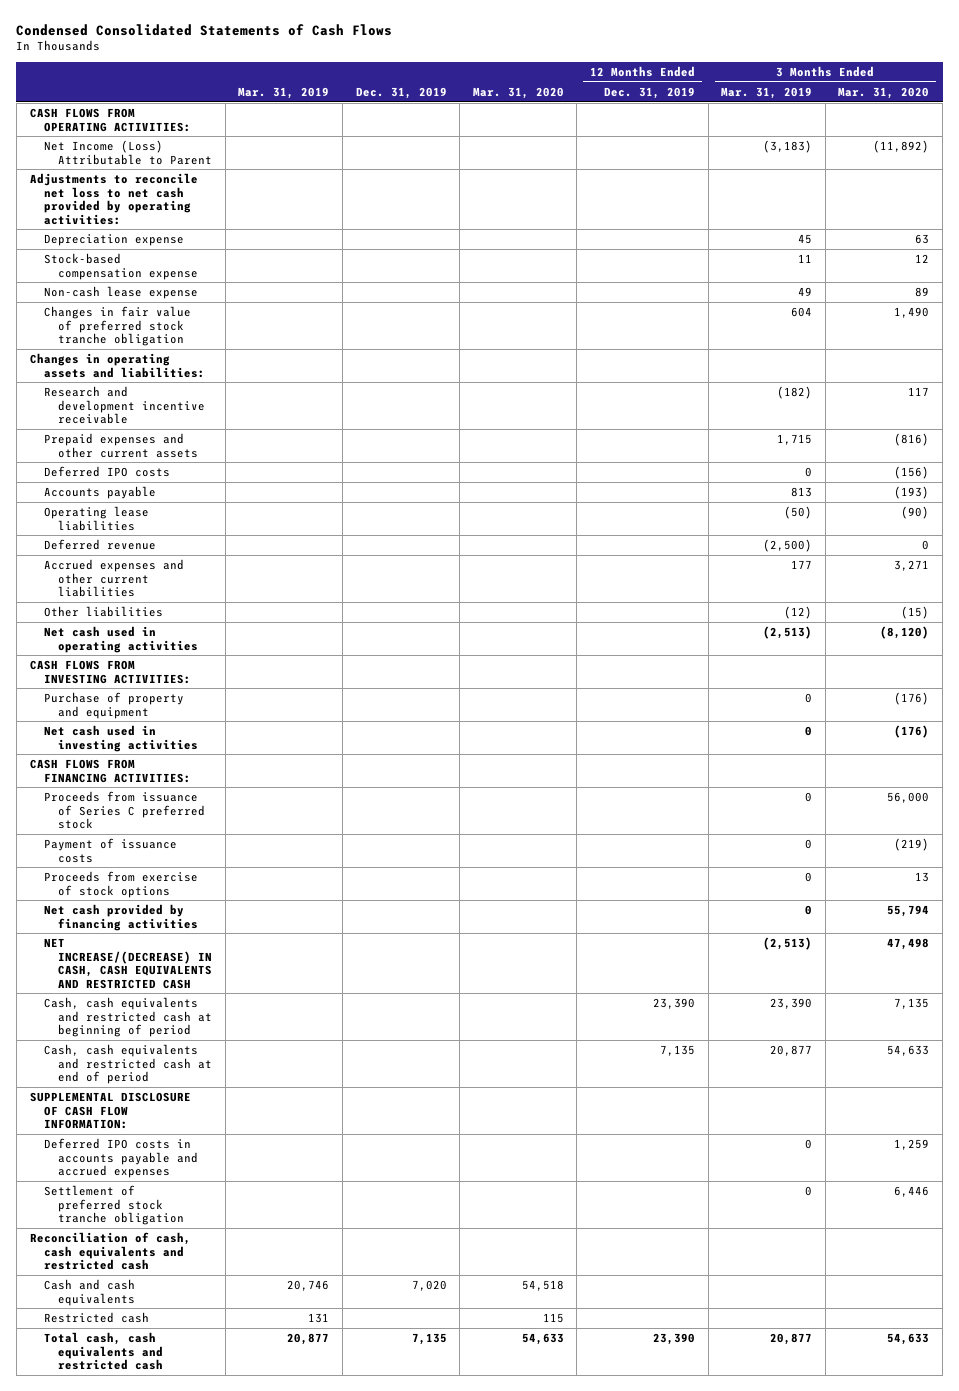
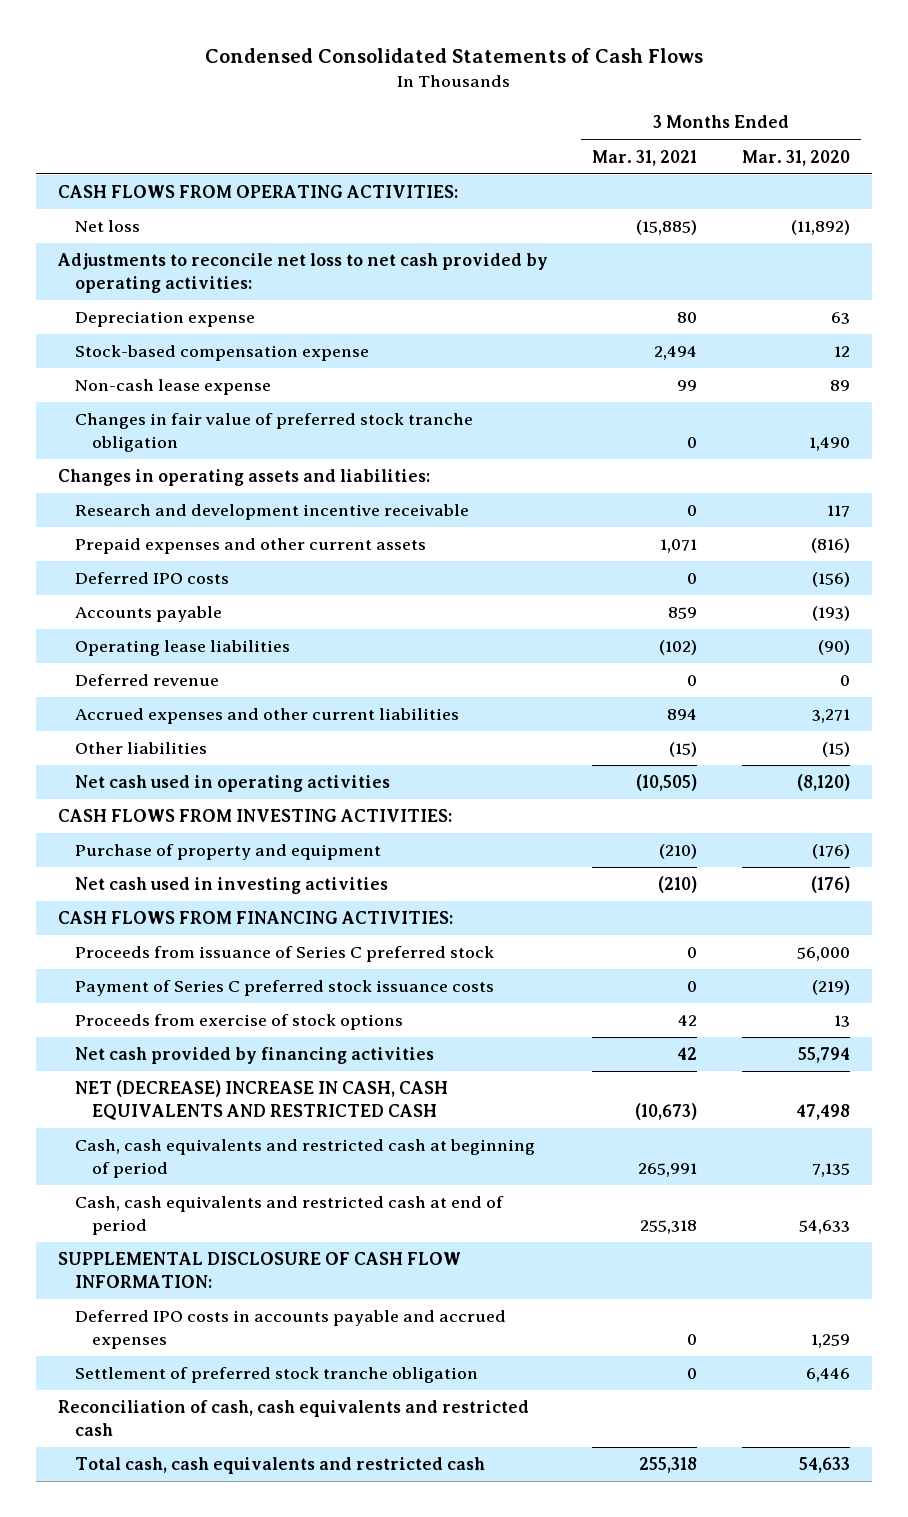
- | Mar. 31, 2019 | Dec. 31, 2019 | Mar. 31, 2020 | 12 Months Ended Dec. 31, 2019 | 3 Months Ended Mar. 31, 2019 | 3 Months Ended Mar. 31, 2020
+ | 3 Months Ended Mar. 31, 2021 | 3 Months Ended Mar. 31, 2020
- Net Income (Loss) Attributable to Parent | | | | | (3,183) | (11,892)
+ Net loss | (15,885) | (11,892)
- Payment of issuance costs | | | | | 0 | (219)
+ Payment of Series C preferred stock issuance costs | 0 | (219)
- NET INCREASE/(DECREASE) IN CASH, CASH EQUIVALENTS AND RESTRICTED CASH | | | | | (2,513) | 47,498
+ NET (DECREASE) INCREASE IN CASH, CASH EQUIVALENTS AND RESTRICTED CASH | (10,673) | 47,498
- Cash and cash equivalents | 20,746 | 7,020 | 54,518 | | |
- Restricted cash | 131 | | 115 | | |

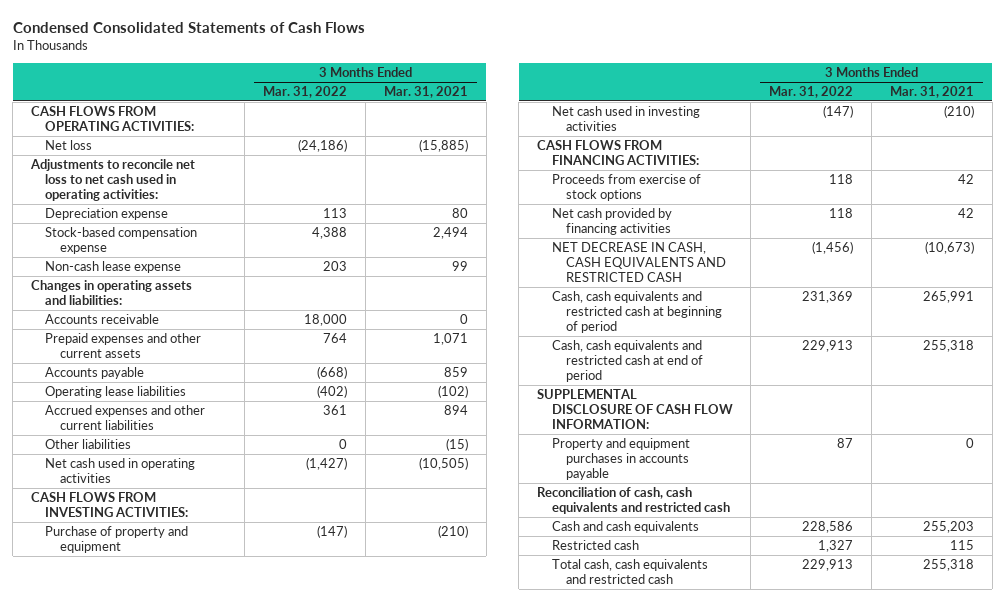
- | 3 Months Ended Mar. 31, 2021 | 3 Months Ended Mar. 31, 2020
+ | 3 Months Ended Mar. 31, 2022 | 3 Months Ended Mar. 31, 2021
- Adjustments to reconcile net loss to net cash provided by operating activities:
+ Adjustments to reconcile net loss to net cash used in operating activities:
- Changes in fair value of preferred stock tranche obligation | 0 | 1,490
- Research and development incentive receivable | 0 | 117
+ Accounts receivable | 18,000 | 0
- Deferred IPO costs | 0 | (156)
- Deferred revenue | 0 | 0
- Proceeds from issuance of Series C preferred stock | 0 | 56,000
- Payment of Series C preferred stock issuance costs | 0 | (219)
- NET (DECREASE) INCREASE IN CASH, CASH EQUIVALENTS AND RESTRICTED CASH | (10,673) | 47,498
+ NET DECREASE IN CASH, CASH EQUIVALENTS AND RESTRICTED CASH | (1,456) | (10,673)
- Deferred IPO costs in accounts payable and accrued expenses | 0 | 1,259
- Settlement of preferred stock tranche obligation | 0 | 6,446
+ Property and equipment purchases in accounts payable | 87 | 0
+ Cash and cash equivalents | 228,586 | 255,203
+ Restricted cash | 1,327 | 115

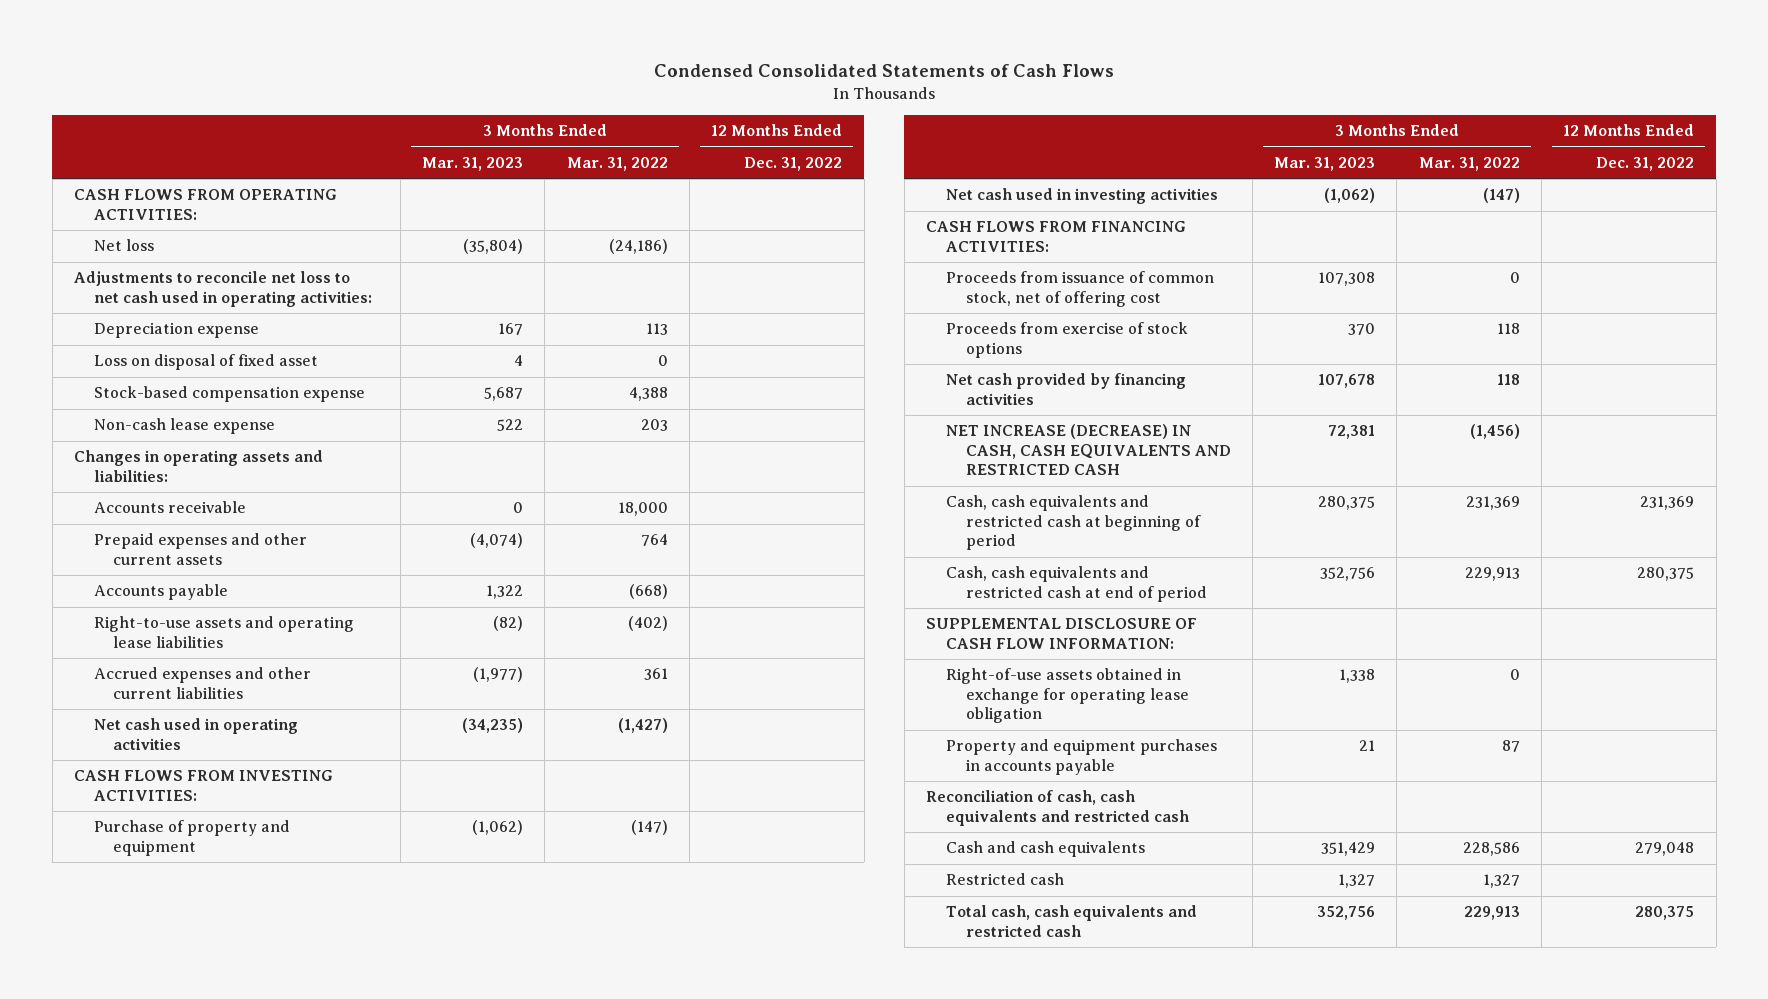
- | 3 Months Ended Mar. 31, 2022 | 3 Months Ended Mar. 31, 2021
+ | 3 Months Ended Mar. 31, 2023 | 3 Months Ended Mar. 31, 2022 | 12 Months Ended Dec. 31, 2022
+ Loss on disposal of fixed asset | 4 | 0 |
- Operating lease liabilities | (402) | (102)
+ Right-to-use assets and operating lease liabilities | (82) | (402) |
- Other liabilities | 0 | (15)
+ Proceeds from issuance of common stock, net of offering cost | 107,308 | 0 |
- NET DECREASE IN CASH, CASH EQUIVALENTS AND RESTRICTED CASH | (1,456) | (10,673)
+ NET INCREASE (DECREASE) IN CASH, CASH EQUIVALENTS AND RESTRICTED CASH | 72,381 | (1,456) |
+ Right-of-use assets obtained in exchange for operating lease obligation | 1,338 | 0 |

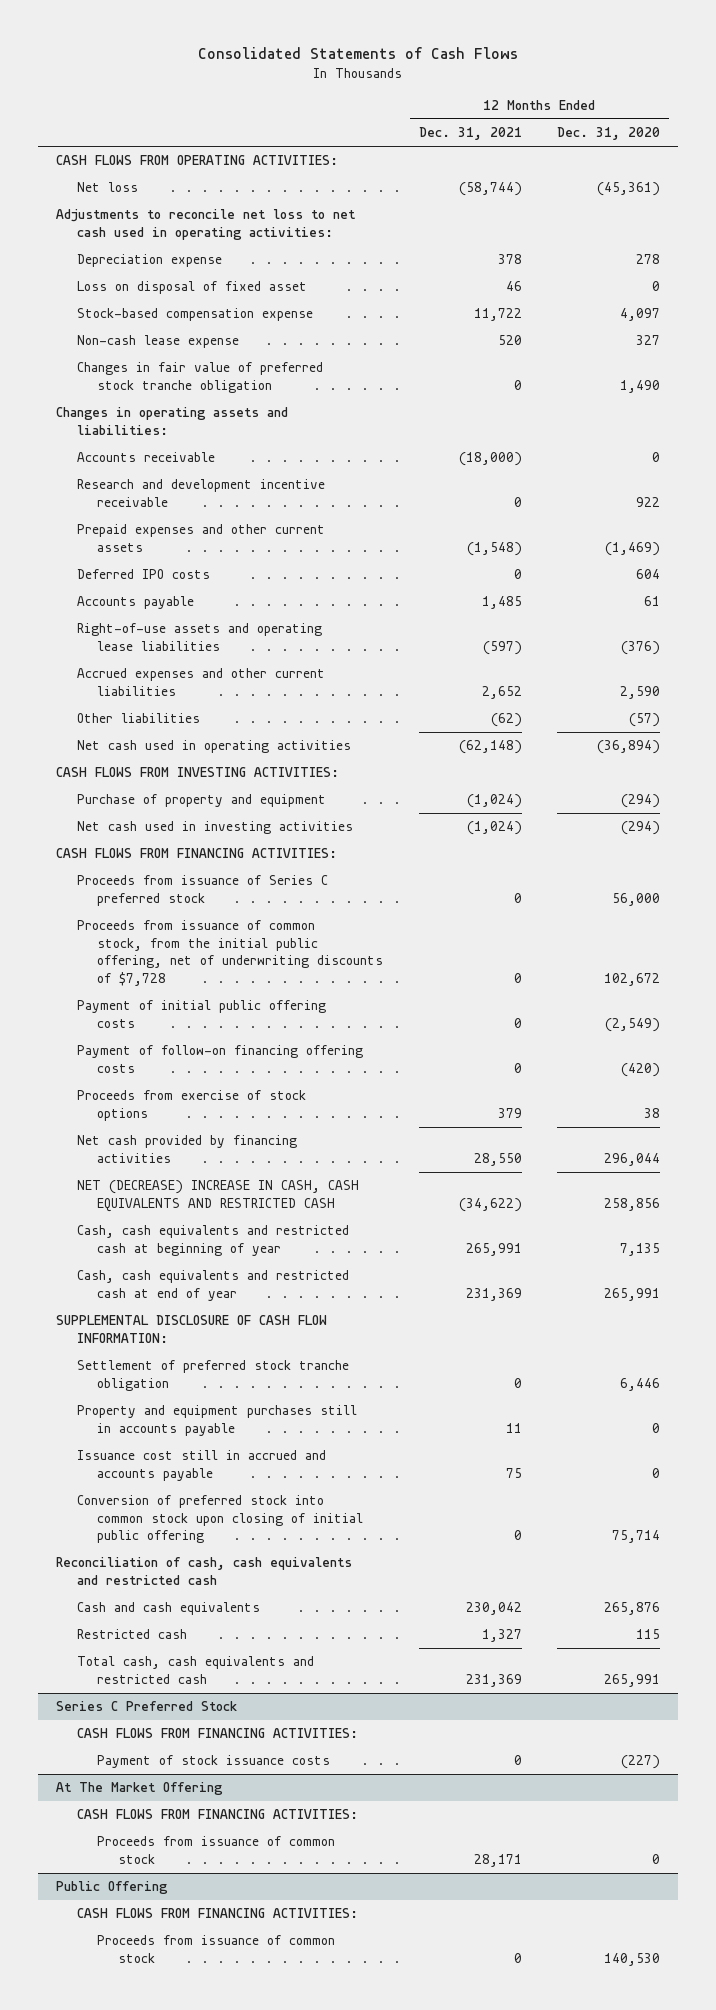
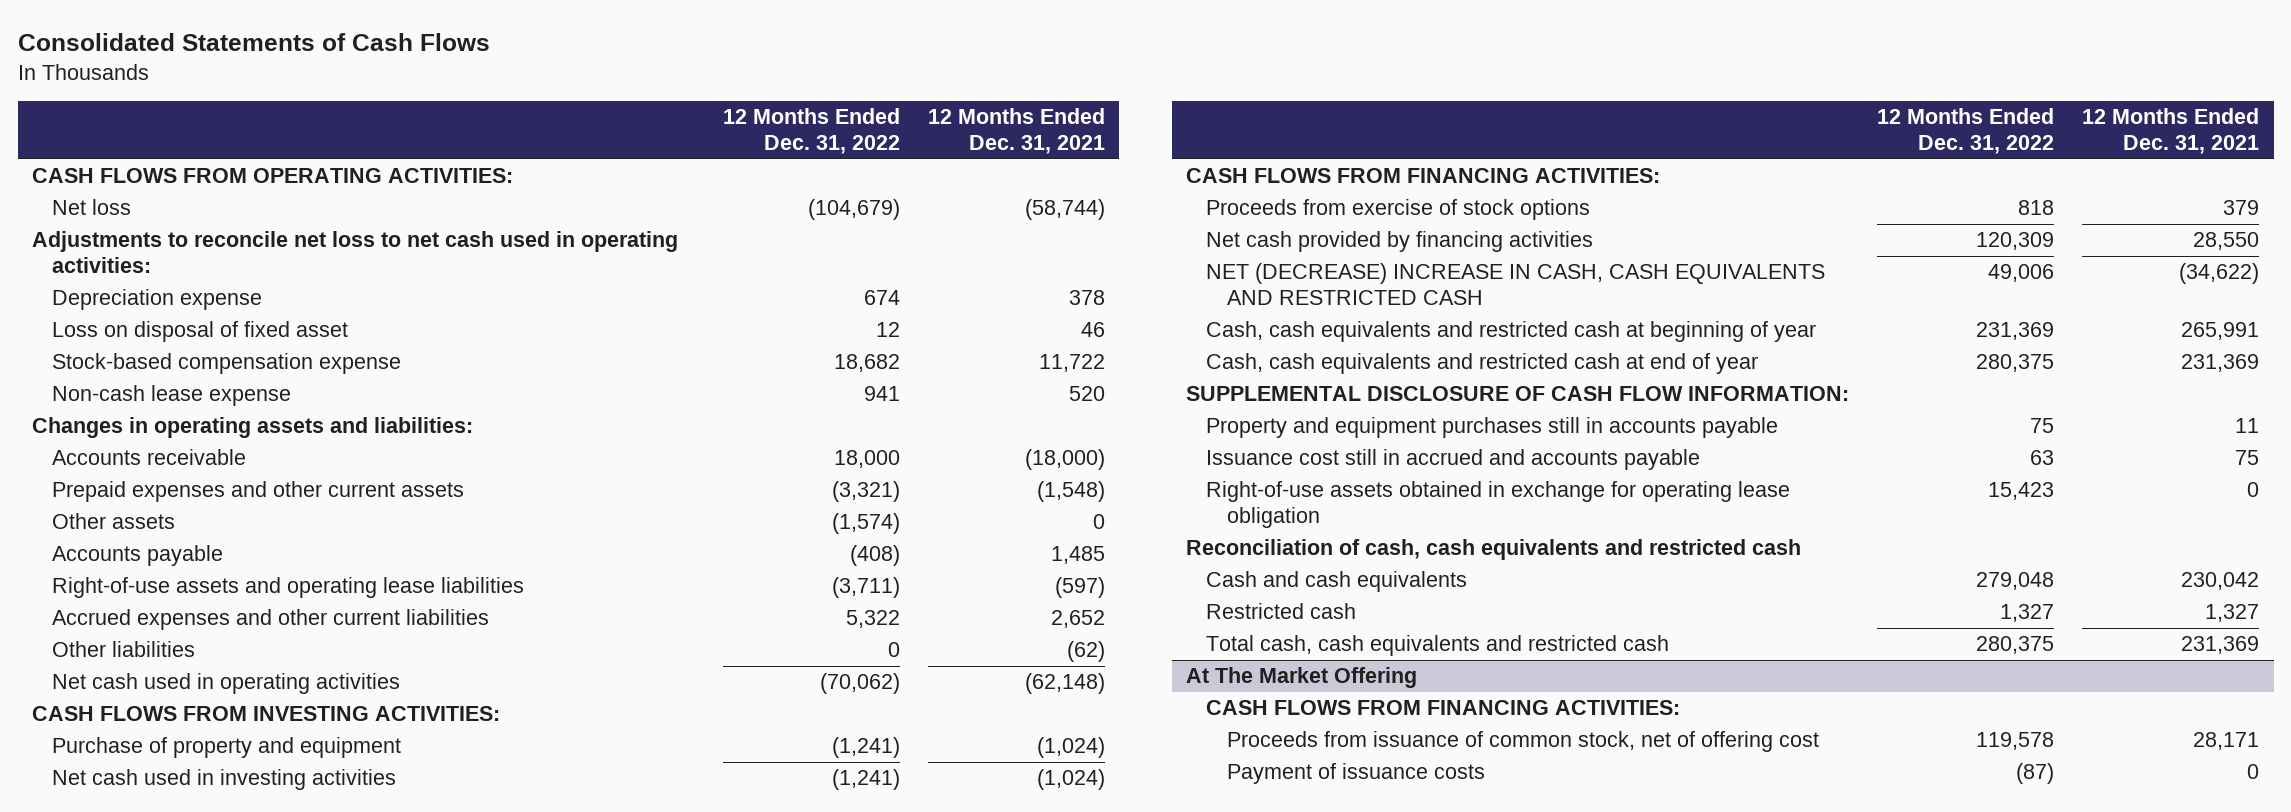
- | 12 Months Ended Dec. 31, 2021 | 12 Months Ended Dec. 31, 2020
+ | 12 Months Ended Dec. 31, 2022 | 12 Months Ended Dec. 31, 2021
- Changes in fair value of preferred stock tranche obligation | 0 | 1,490
- Research and development incentive receivable | 0 | 922
- Deferred IPO costs | 0 | 604
+ Other assets | (1,574) | 0
- Proceeds from issuance of Series C preferred stock | 0 | 56,000
- Proceeds from issuance of common stock, from the initial public offering, net of underwriting discounts of $7,728 | 0 | 102,672
- Payment of initial public offering costs | 0 | (2,549)
- Payment of follow-on financing offering costs | 0 | (420)
- Settlement of preferred stock tranche obligation | 0 | 6,446
- Conversion of preferred stock into common stock upon closing of initial public offering | 0 | 75,714
+ Right-of-use assets obtained in exchange for operating lease obligation | 15,423 | 0
- Series C Preferred Stock
- CASH FLOWS FROM FINANCING ACTIVITIES:
- Payment of stock issuance costs | 0 | (227)
@ At The Market Offering
- Proceeds from issuance of common stock | 28,171 | 0
- Public Offering
- CASH FLOWS FROM FINANCING ACTIVITIES:
- Proceeds from issuance of common stock | 0 | 140,530
@ At The Market Offering
+ Proceeds from issuance of common stock, net of offering cost | 119,578 | 28,171
+ Payment of issuance costs | (87) | 0

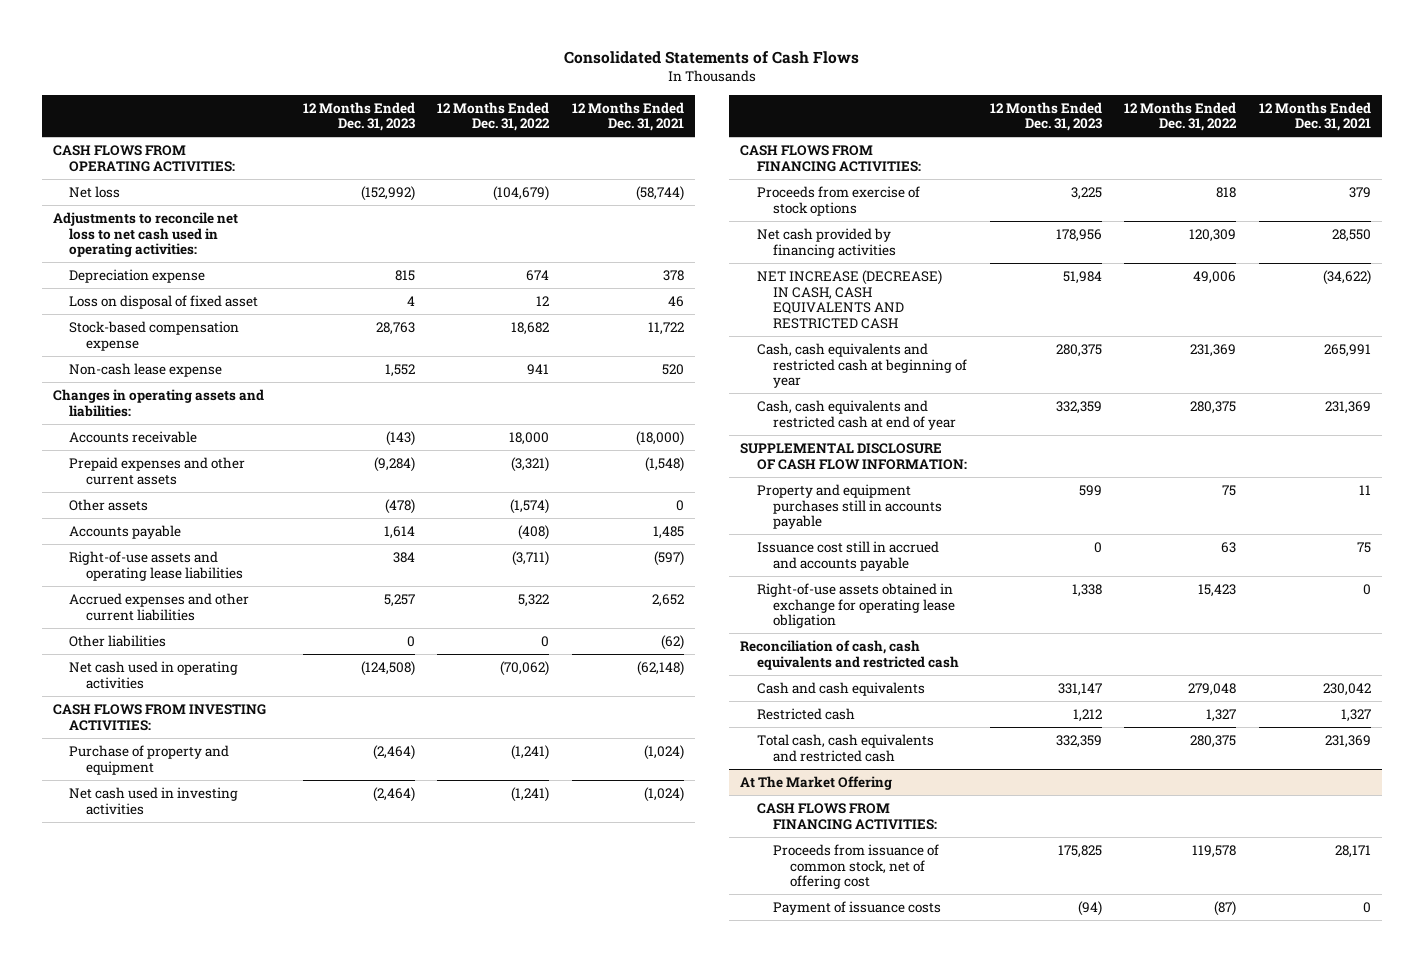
- | 12 Months Ended Dec. 31, 2022 | 12 Months Ended Dec. 31, 2021
+ | 12 Months Ended Dec. 31, 2023 | 12 Months Ended Dec. 31, 2022 | 12 Months Ended Dec. 31, 2021
- NET (DECREASE) INCREASE IN CASH, CASH EQUIVALENTS AND RESTRICTED CASH | 49,006 | (34,622)
+ NET INCREASE (DECREASE) IN CASH, CASH EQUIVALENTS AND RESTRICTED CASH | 51,984 | 49,006 | (34,622)

